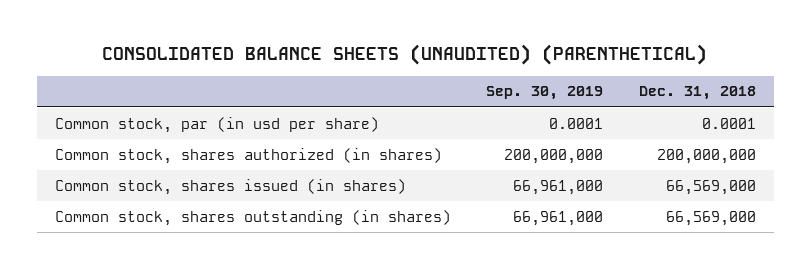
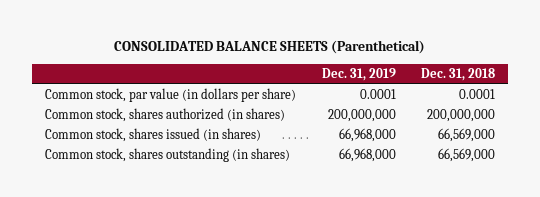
- CONSOLIDATED BALANCE SHEETS (UNAUDITED) (PARENTHETICAL)
+ CONSOLIDATED BALANCE SHEETS (Parenthetical)
- | Sep. 30, 2019 | Dec. 31, 2018
+ | Dec. 31, 2019 | Dec. 31, 2018
- Common stock, par (in usd per share) | 0.0001 | 0.0001
+ Common stock, par value (in dollars per share) | 0.0001 | 0.0001

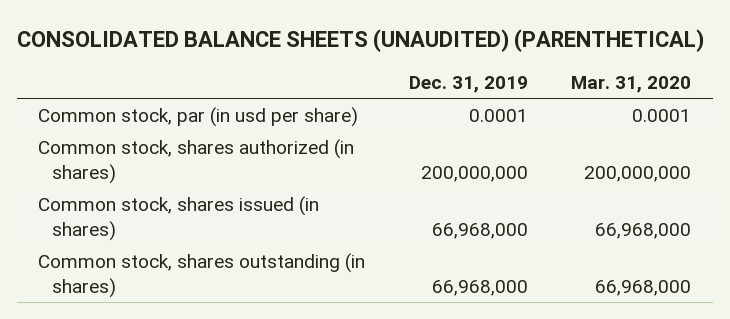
- CONSOLIDATED BALANCE SHEETS (Parenthetical)
+ CONSOLIDATED BALANCE SHEETS (UNAUDITED) (PARENTHETICAL)
- | Dec. 31, 2019 | Dec. 31, 2018
+ | Dec. 31, 2019 | Mar. 31, 2020
- Common stock, par value (in dollars per share) | 0.0001 | 0.0001
+ Common stock, par (in usd per share) | 0.0001 | 0.0001

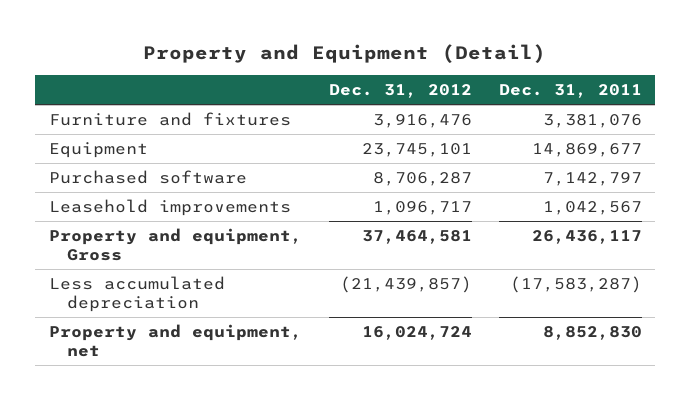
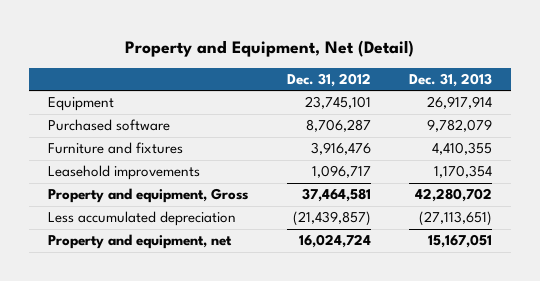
- Property and Equipment (Detail)
+ Property and Equipment, Net (Detail)
- | Dec. 31, 2012 | Dec. 31, 2011
+ | Dec. 31, 2012 | Dec. 31, 2013
moved down: Furniture and fixtures | 3,916,476 | 4,410,355

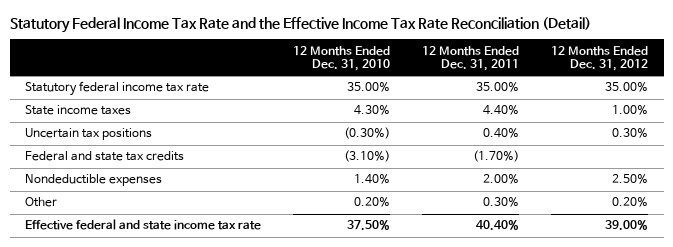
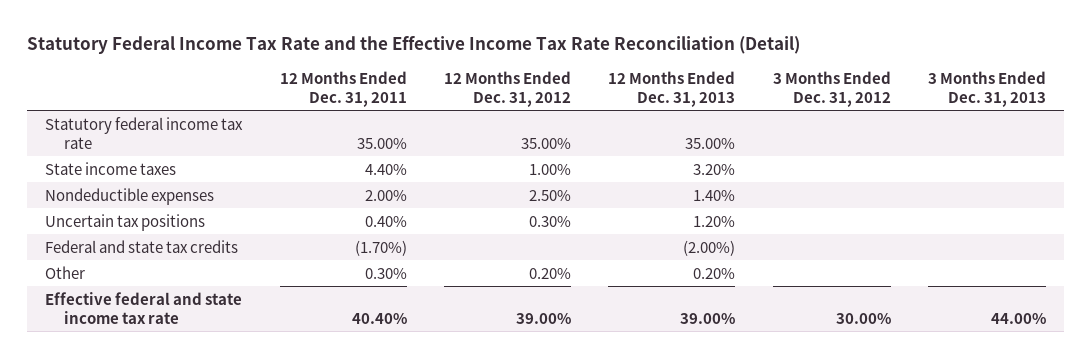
- | 12 Months Ended Dec. 31, 2010 | 12 Months Ended Dec. 31, 2011 | 12 Months Ended Dec. 31, 2012
+ | 12 Months Ended Dec. 31, 2011 | 12 Months Ended Dec. 31, 2012 | 12 Months Ended Dec. 31, 2013 | 3 Months Ended Dec. 31, 2012 | 3 Months Ended Dec. 31, 2013
moved up: Nondeductible expenses | 2.00% | 2.50% | 1.40% | |

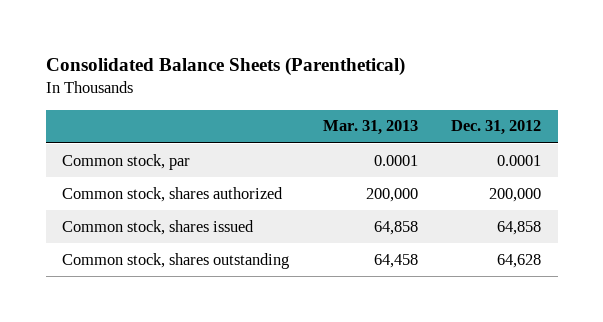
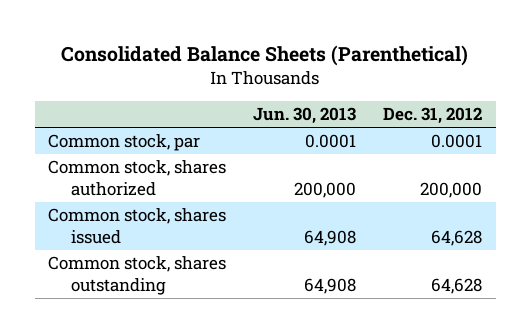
- | Mar. 31, 2013 | Dec. 31, 2012
+ | Jun. 30, 2013 | Dec. 31, 2012
- Common stock, shares issued | 64,858 | 64,858
+ Common stock, shares issued | 64,908 | 64,628

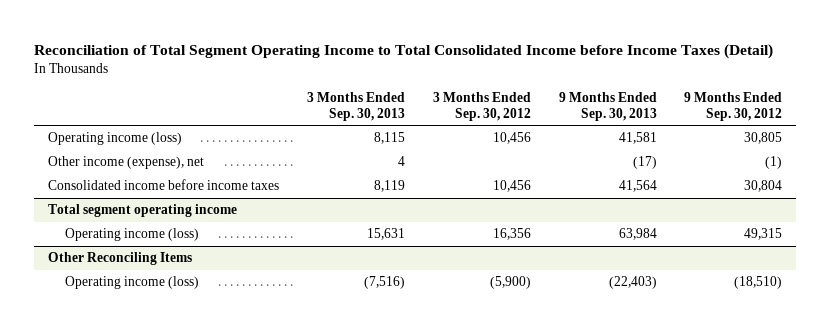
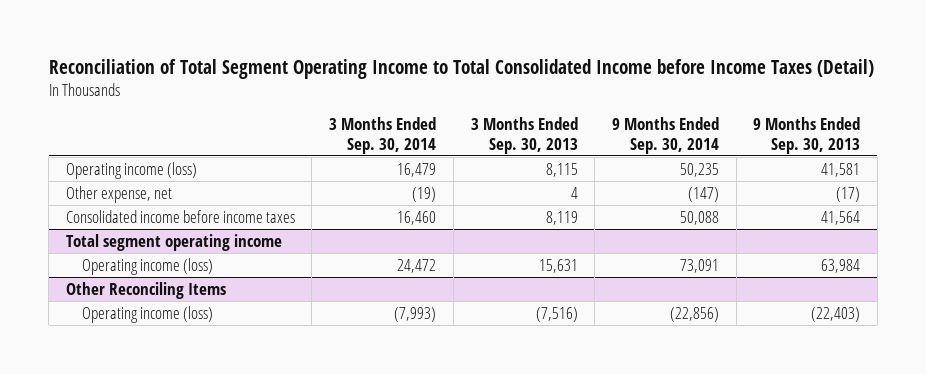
- | 3 Months Ended Sep. 30, 2013 | 3 Months Ended Sep. 30, 2012 | 9 Months Ended Sep. 30, 2013 | 9 Months Ended Sep. 30, 2012
+ | 3 Months Ended Sep. 30, 2014 | 3 Months Ended Sep. 30, 2013 | 9 Months Ended Sep. 30, 2014 | 9 Months Ended Sep. 30, 2013
- Other income (expense), net | 4 | | (17) | (1)
+ Other expense, net | (19) | 4 | (147) | (17)

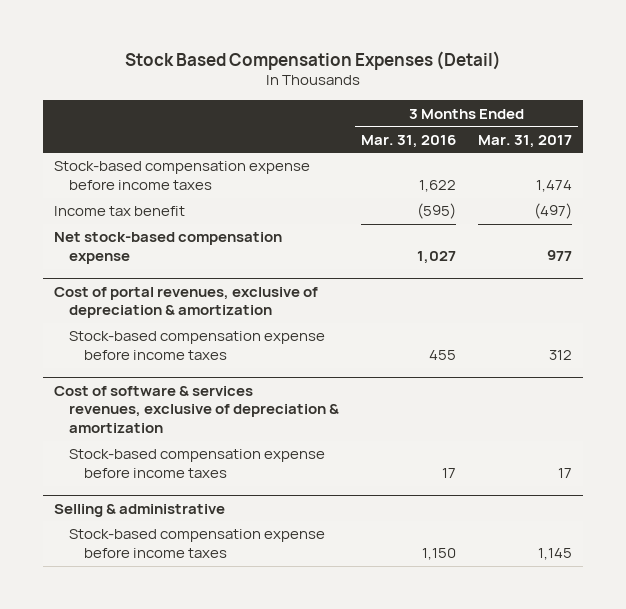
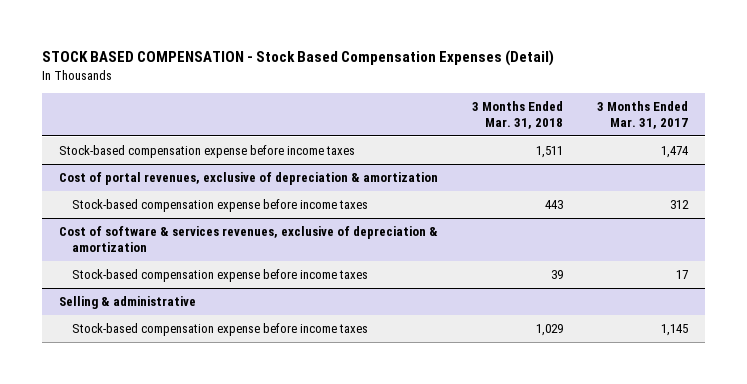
- Stock Based Compensation Expenses (Detail)
+ STOCK BASED COMPENSATION - Stock Based Compensation Expenses (Detail)
- | 3 Months Ended Mar. 31, 2016 | 3 Months Ended Mar. 31, 2017
+ | 3 Months Ended Mar. 31, 2018 | 3 Months Ended Mar. 31, 2017
- Income tax benefit | (595) | (497)
- Net stock-based compensation expense | 1,027 | 977

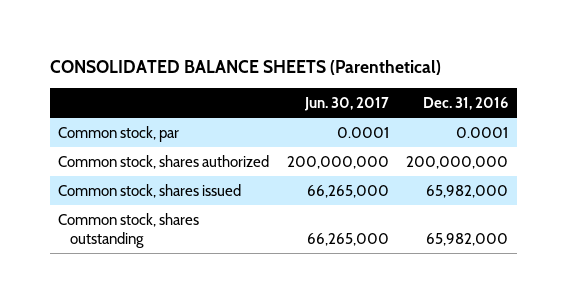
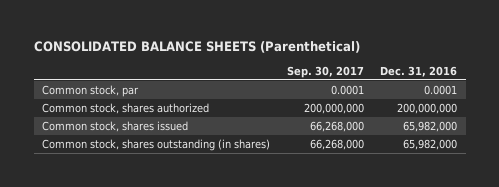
- | Jun. 30, 2017 | Dec. 31, 2016
+ | Sep. 30, 2017 | Dec. 31, 2016
- Common stock, shares outstanding | 66,265,000 | 65,982,000
+ Common stock, shares outstanding (in shares) | 66,268,000 | 65,982,000

